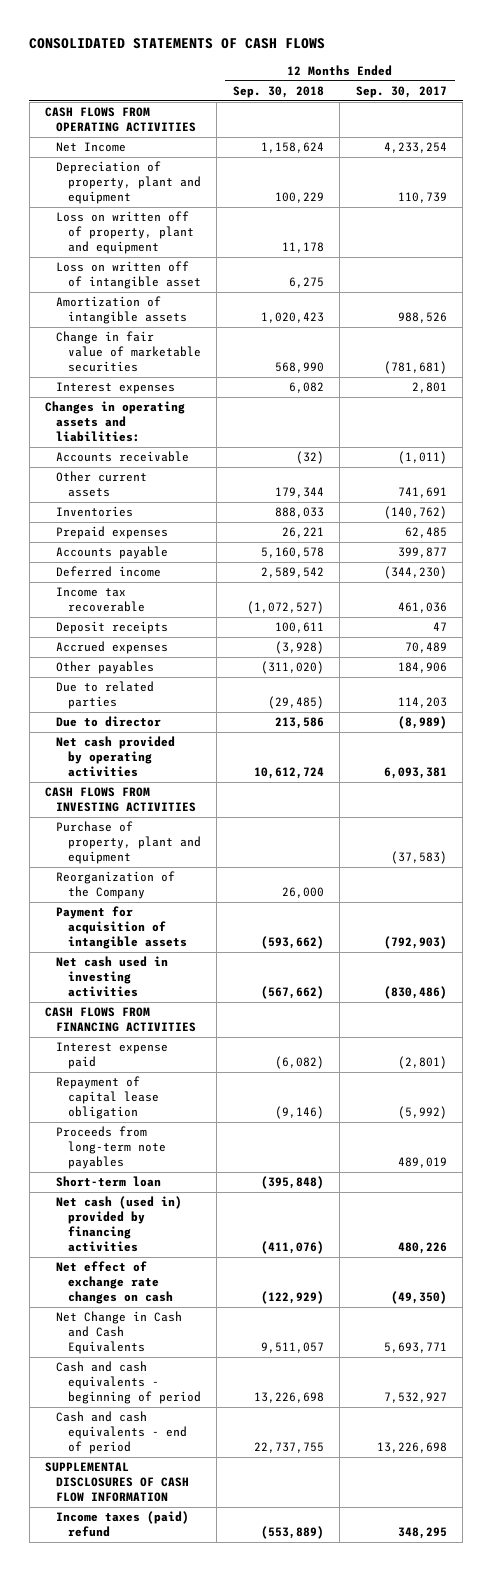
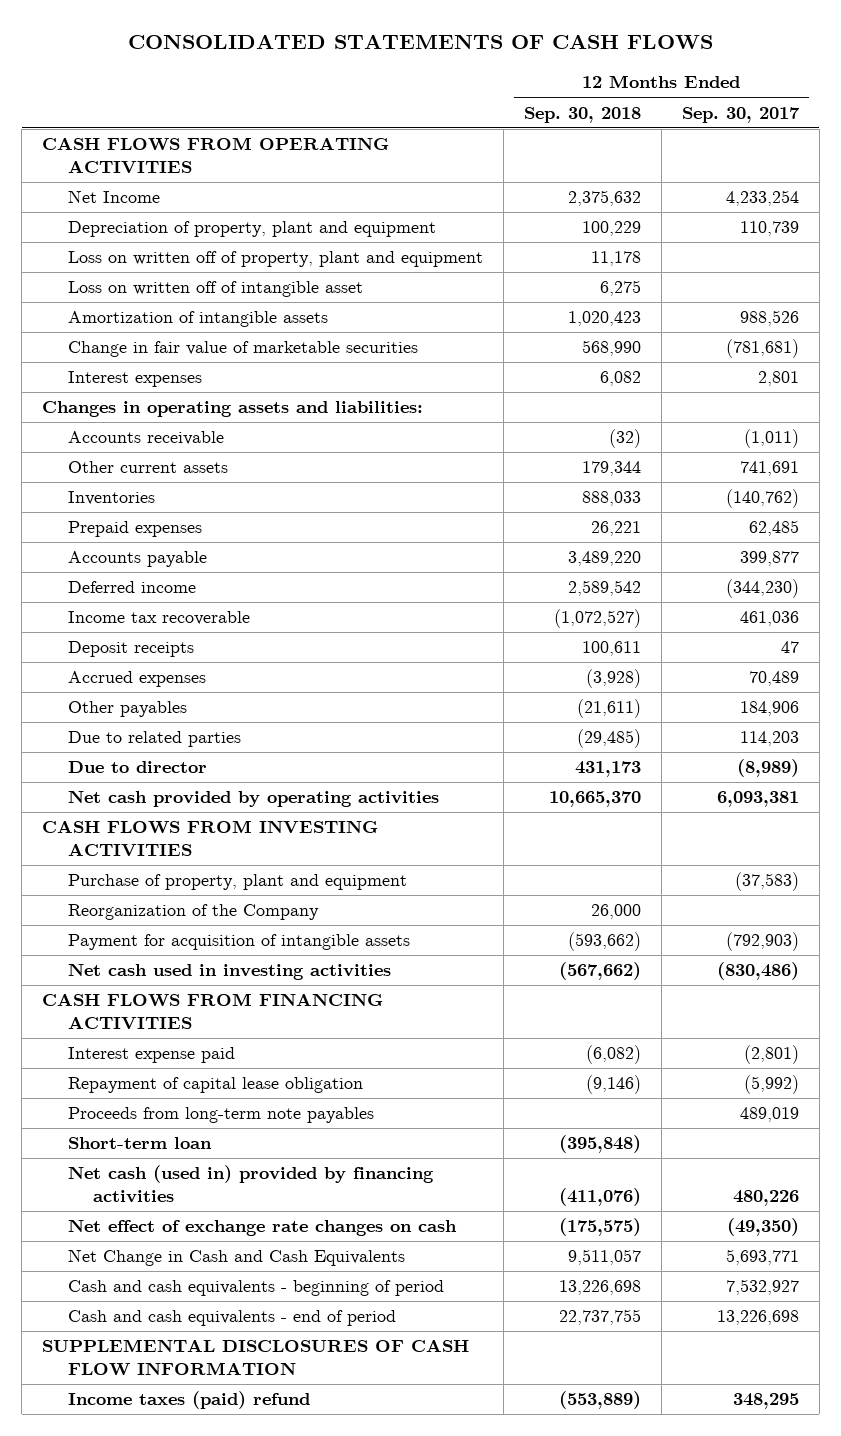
- Net Income | 1,158,624 | 4,233,254
+ Net Income | 2,375,632 | 4,233,254
- Accounts payable | 5,160,578 | 399,877
+ Accounts payable | 3,489,220 | 399,877
- Other payables | (311,020) | 184,906
+ Other payables | (21,611) | 184,906
- Due to director | 213,586 | (8,989)
- Net cash provided by operating activities | 10,612,724 | 6,093,381
+ Due to director | 431,173 | (8,989)
+ Net cash provided by operating activities | 10,665,370 | 6,093,381
- Net effect of exchange rate changes on cash | (122,929) | (49,350)
+ Net effect of exchange rate changes on cash | (175,575) | (49,350)

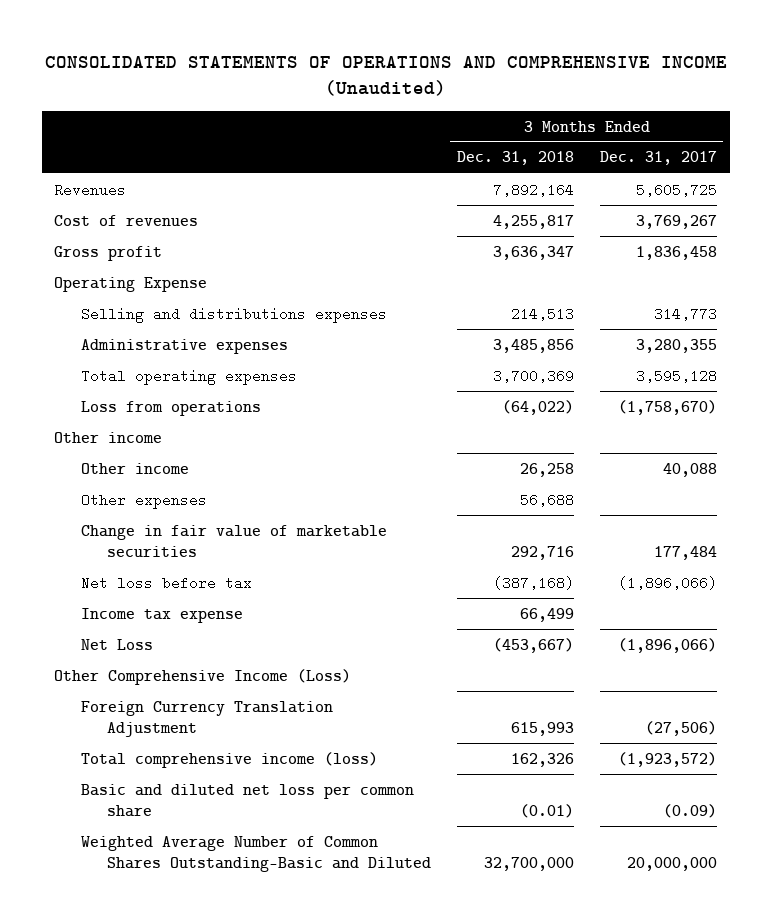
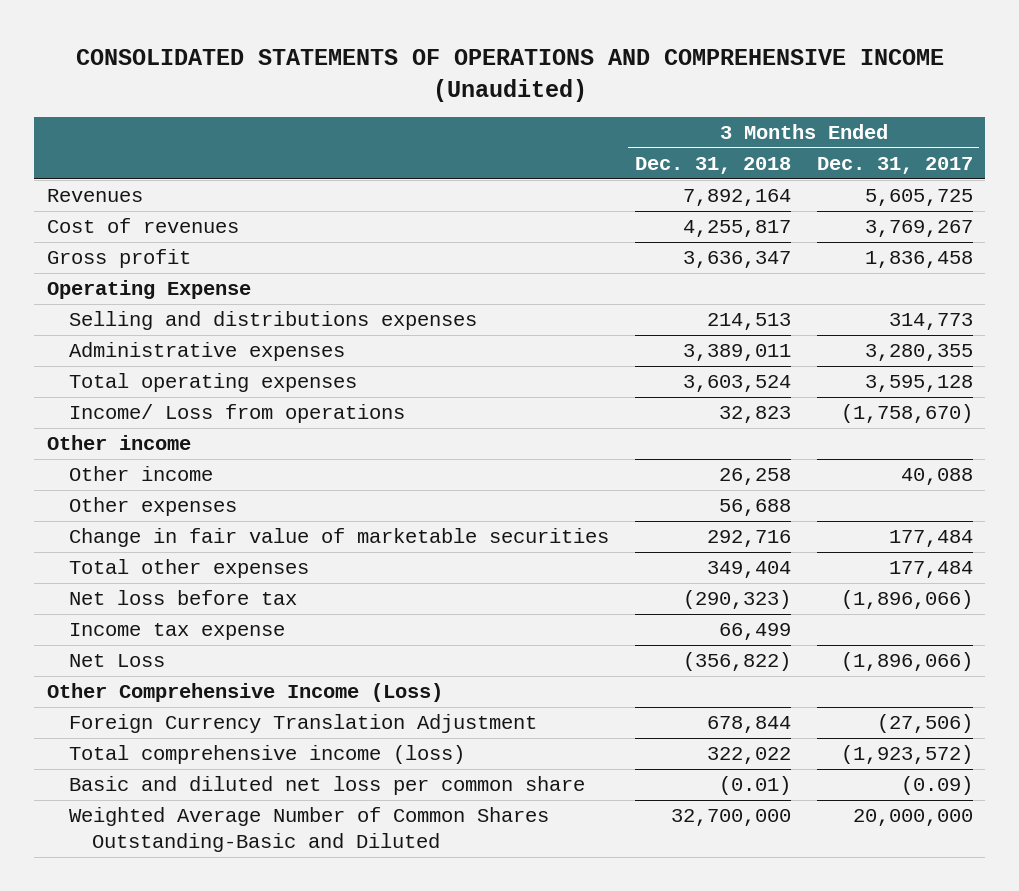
- Administrative expenses | 3,485,856 | 3,280,355
- Total operating expenses | 3,700,369 | 3,595,128
- Loss from operations | (64,022) | (1,758,670)
+ Administrative expenses | 3,389,011 | 3,280,355
+ Total operating expenses | 3,603,524 | 3,595,128
+ Income/ Loss from operations | 32,823 | (1,758,670)
- Net loss before tax | (387,168) | (1,896,066)
+ Total other expenses | 349,404 | 177,484
+ Net loss before tax | (290,323) | (1,896,066)
- Net Loss | (453,667) | (1,896,066)
+ Net Loss | (356,822) | (1,896,066)
- Foreign Currency Translation Adjustment | 615,993 | (27,506)
- Total comprehensive income (loss) | 162,326 | (1,923,572)
+ Foreign Currency Translation Adjustment | 678,844 | (27,506)
+ Total comprehensive income (loss) | 322,022 | (1,923,572)

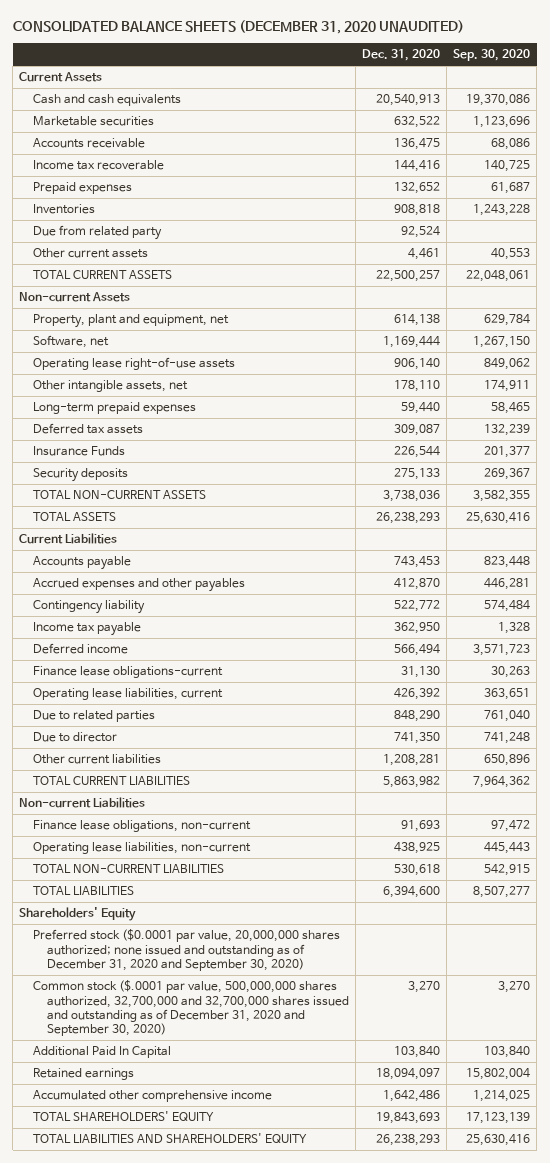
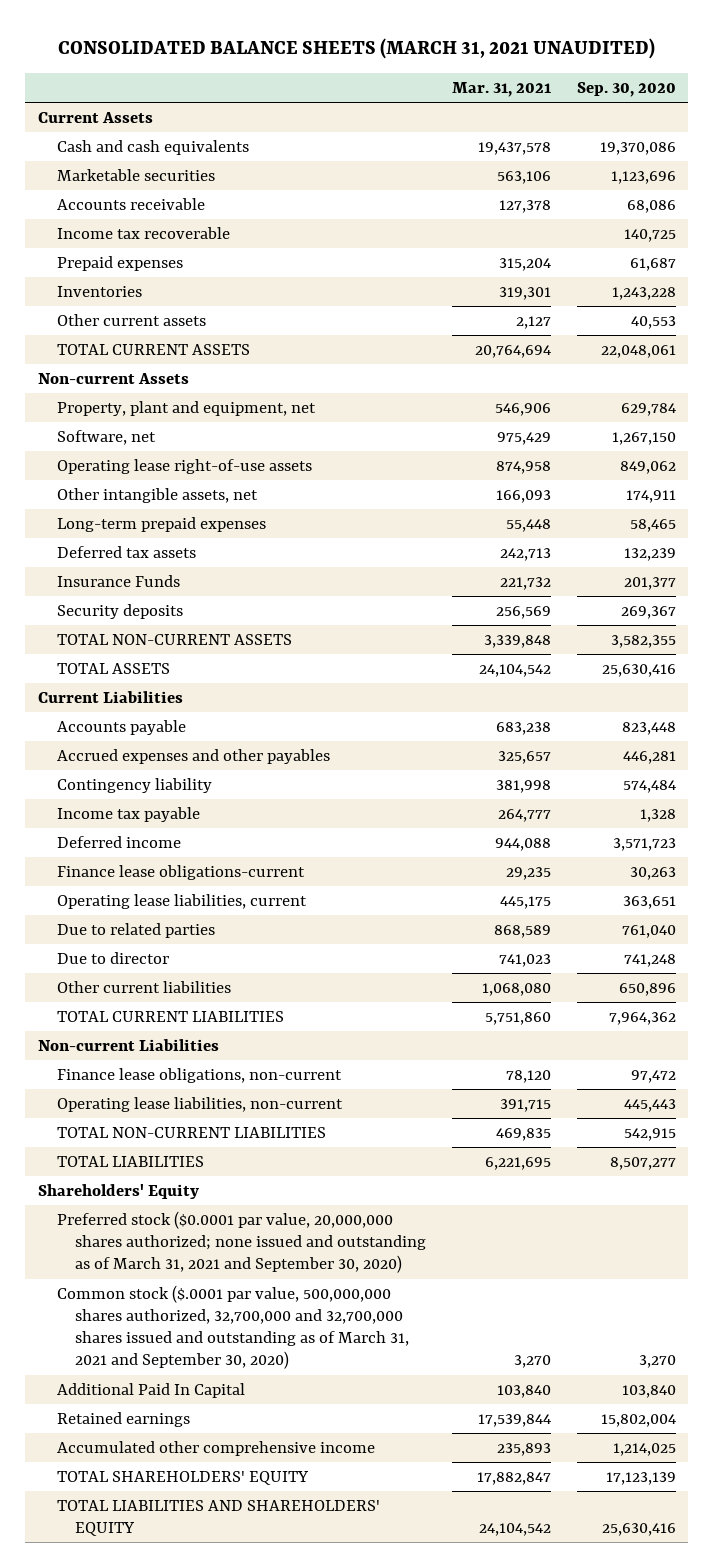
- CONSOLIDATED BALANCE SHEETS (DECEMBER 31, 2020 UNAUDITED)
+ CONSOLIDATED BALANCE SHEETS (MARCH 31, 2021 UNAUDITED)
- | Dec. 31, 2020 | Sep. 30, 2020
+ | Mar. 31, 2021 | Sep. 30, 2020
- Due from related party | 92,524 |
- Preferred stock ($0.0001 par value, 20,000,000 shares authorized; none issued and outstanding as of December 31, 2020 and September 30, 2020)
- Common stock ($.0001 par value, 500,000,000 shares authorized, 32,700,000 and 32,700,000 shares issued and outstanding as of December 31, 2020 and September 30, 2020) | 3,270 | 3,270
+ Preferred stock ($0.0001 par value, 20,000,000 shares authorized; none issued and outstanding as of March 31, 2021 and September 30, 2020)
+ Common stock ($.0001 par value, 500,000,000 shares authorized, 32,700,000 and 32,700,000 shares issued and outstanding as of March 31, 2021 and September 30, 2020) | 3,270 | 3,270

